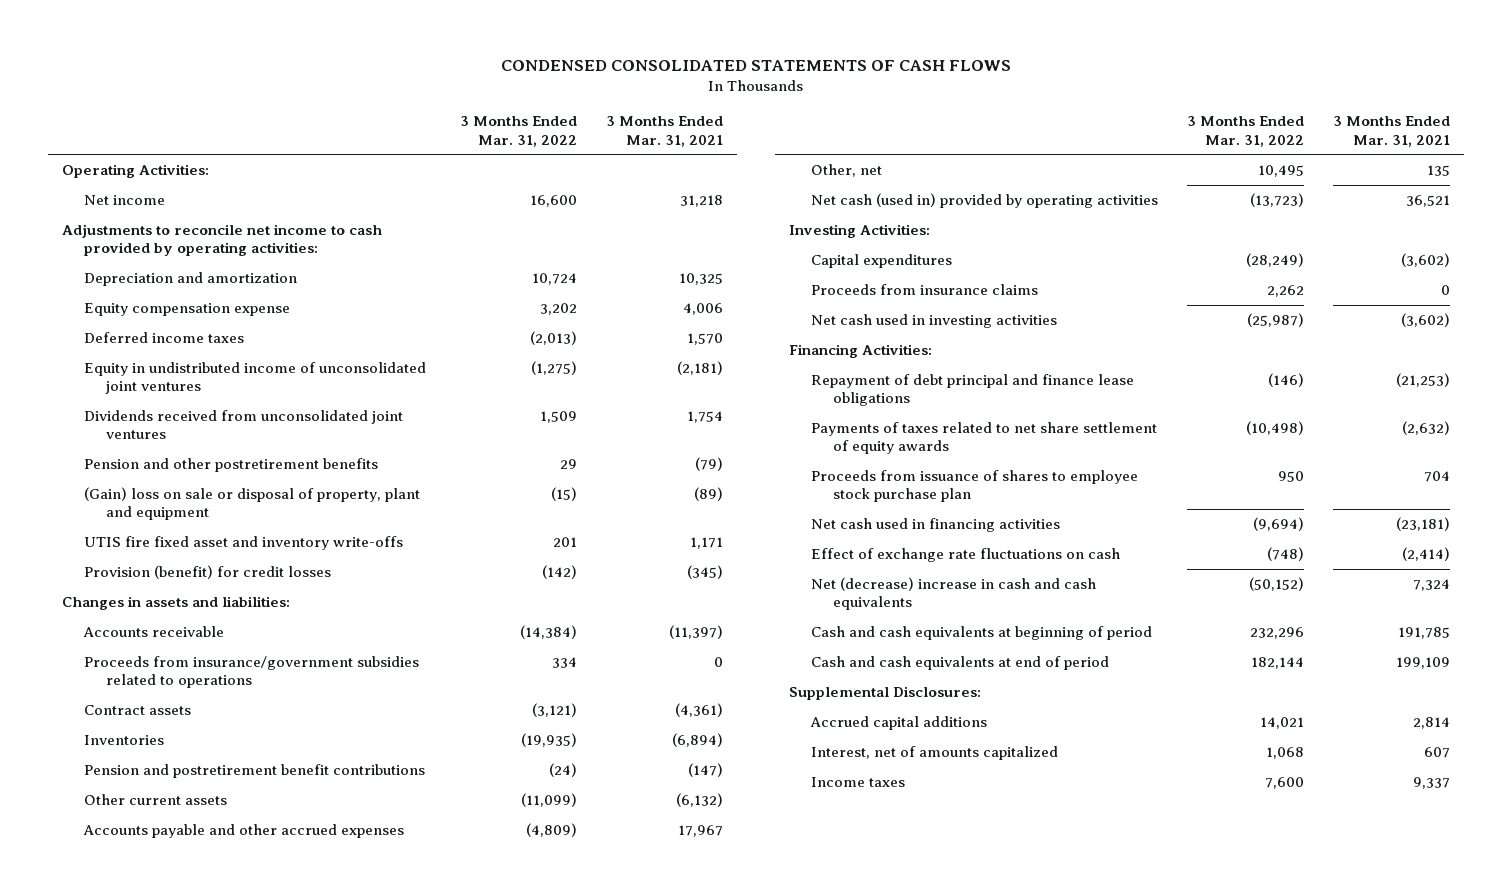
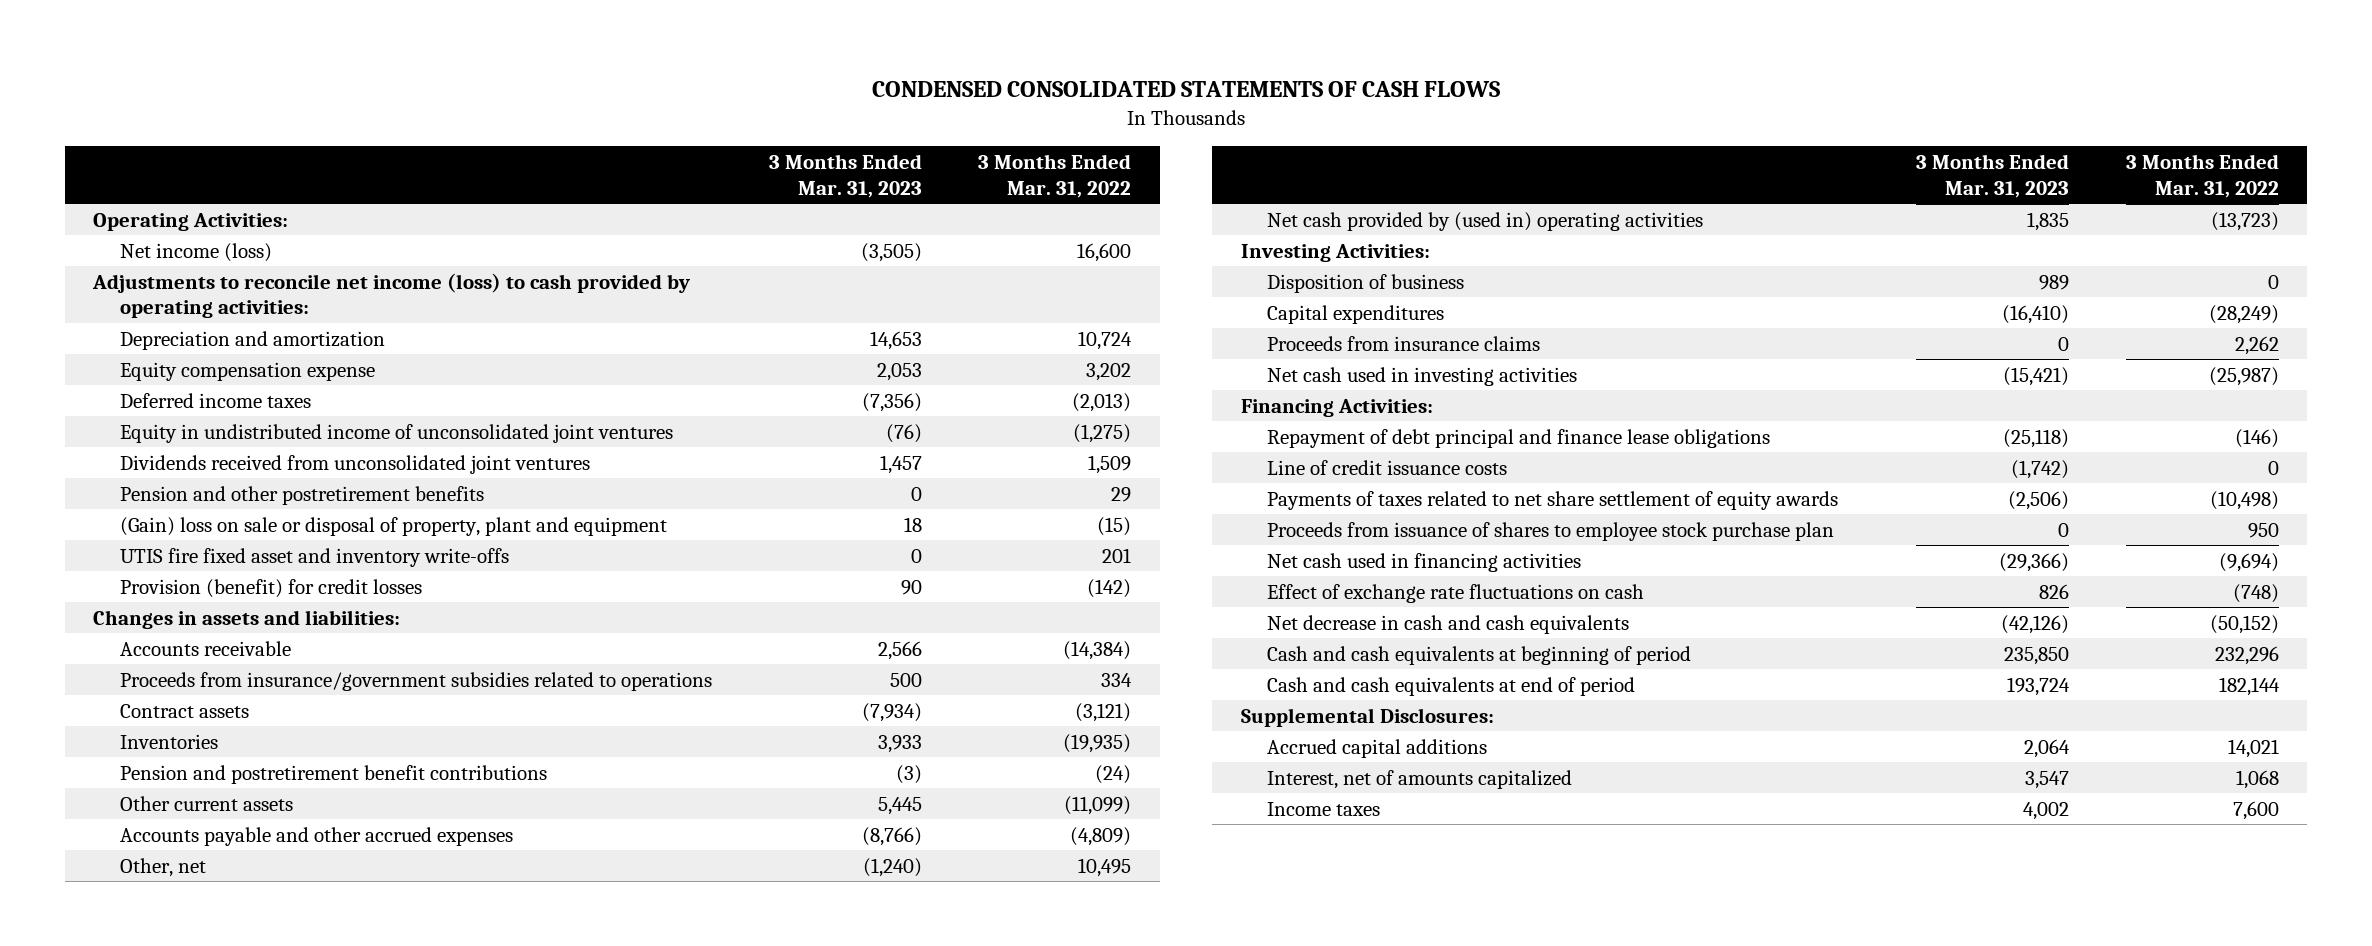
- | 3 Months Ended Mar. 31, 2022 | 3 Months Ended Mar. 31, 2021
+ | 3 Months Ended Mar. 31, 2023 | 3 Months Ended Mar. 31, 2022
- Net income | 16,600 | 31,218
- Adjustments to reconcile net income to cash provided by operating activities:
+ Net income (loss) | (3,505) | 16,600
+ Adjustments to reconcile net income (loss) to cash provided by operating activities:
- Net cash (used in) provided by operating activities | (13,723) | 36,521
+ Net cash provided by (used in) operating activities | 1,835 | (13,723)
+ Disposition of business | 989 | 0
+ Line of credit issuance costs | (1,742) | 0
- Net (decrease) increase in cash and cash equivalents | (50,152) | 7,324
+ Net decrease in cash and cash equivalents | (42,126) | (50,152)

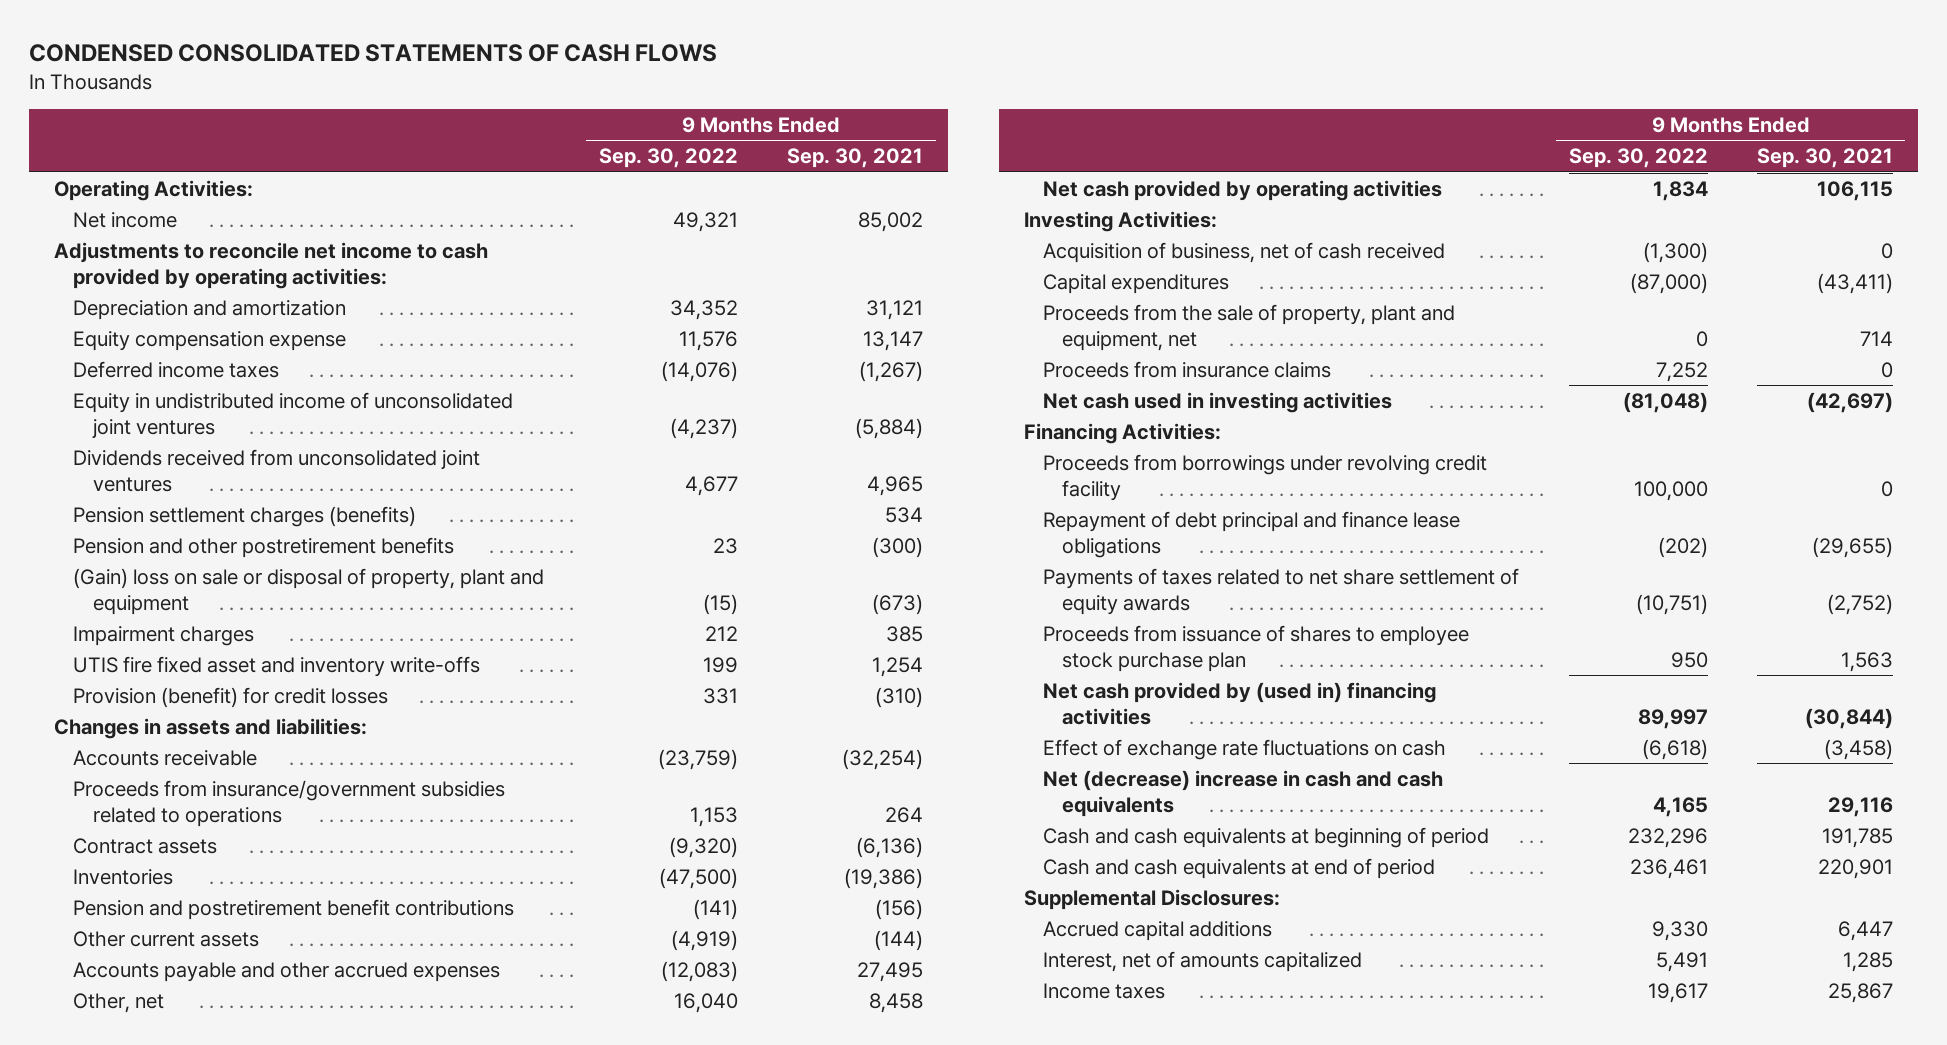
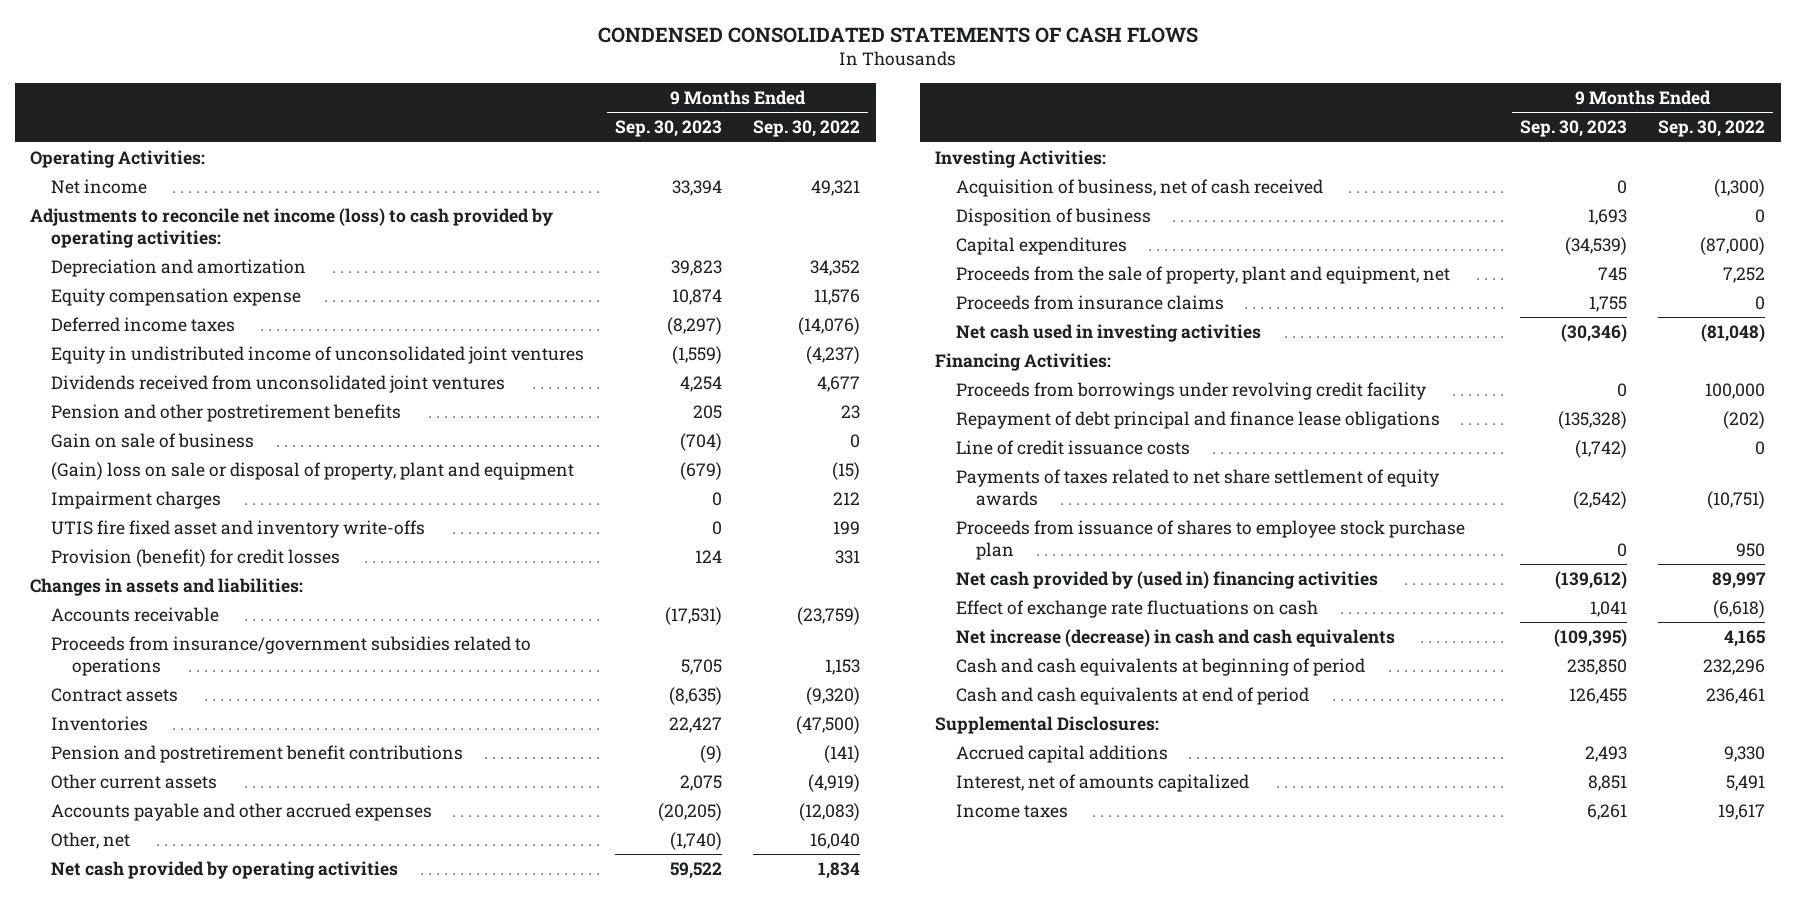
- | 9 Months Ended Sep. 30, 2022 | 9 Months Ended Sep. 30, 2021
+ | 9 Months Ended Sep. 30, 2023 | 9 Months Ended Sep. 30, 2022
- Adjustments to reconcile net income to cash provided by operating activities:
+ Adjustments to reconcile net income (loss) to cash provided by operating activities:
- Pension settlement charges (benefits) | | 534
+ Gain on sale of business | (704) | 0
+ Disposition of business | 1,693 | 0
- Proceeds from the sale of property, plant and equipment, net | 0 | 714
- Proceeds from insurance claims | 7,252 | 0
+ Proceeds from the sale of property, plant and equipment, net | 745 | 7,252
+ Proceeds from insurance claims | 1,755 | 0
+ Line of credit issuance costs | (1,742) | 0
- Net (decrease) increase in cash and cash equivalents | 4,165 | 29,116
+ Net increase (decrease) in cash and cash equivalents | (109,395) | 4,165

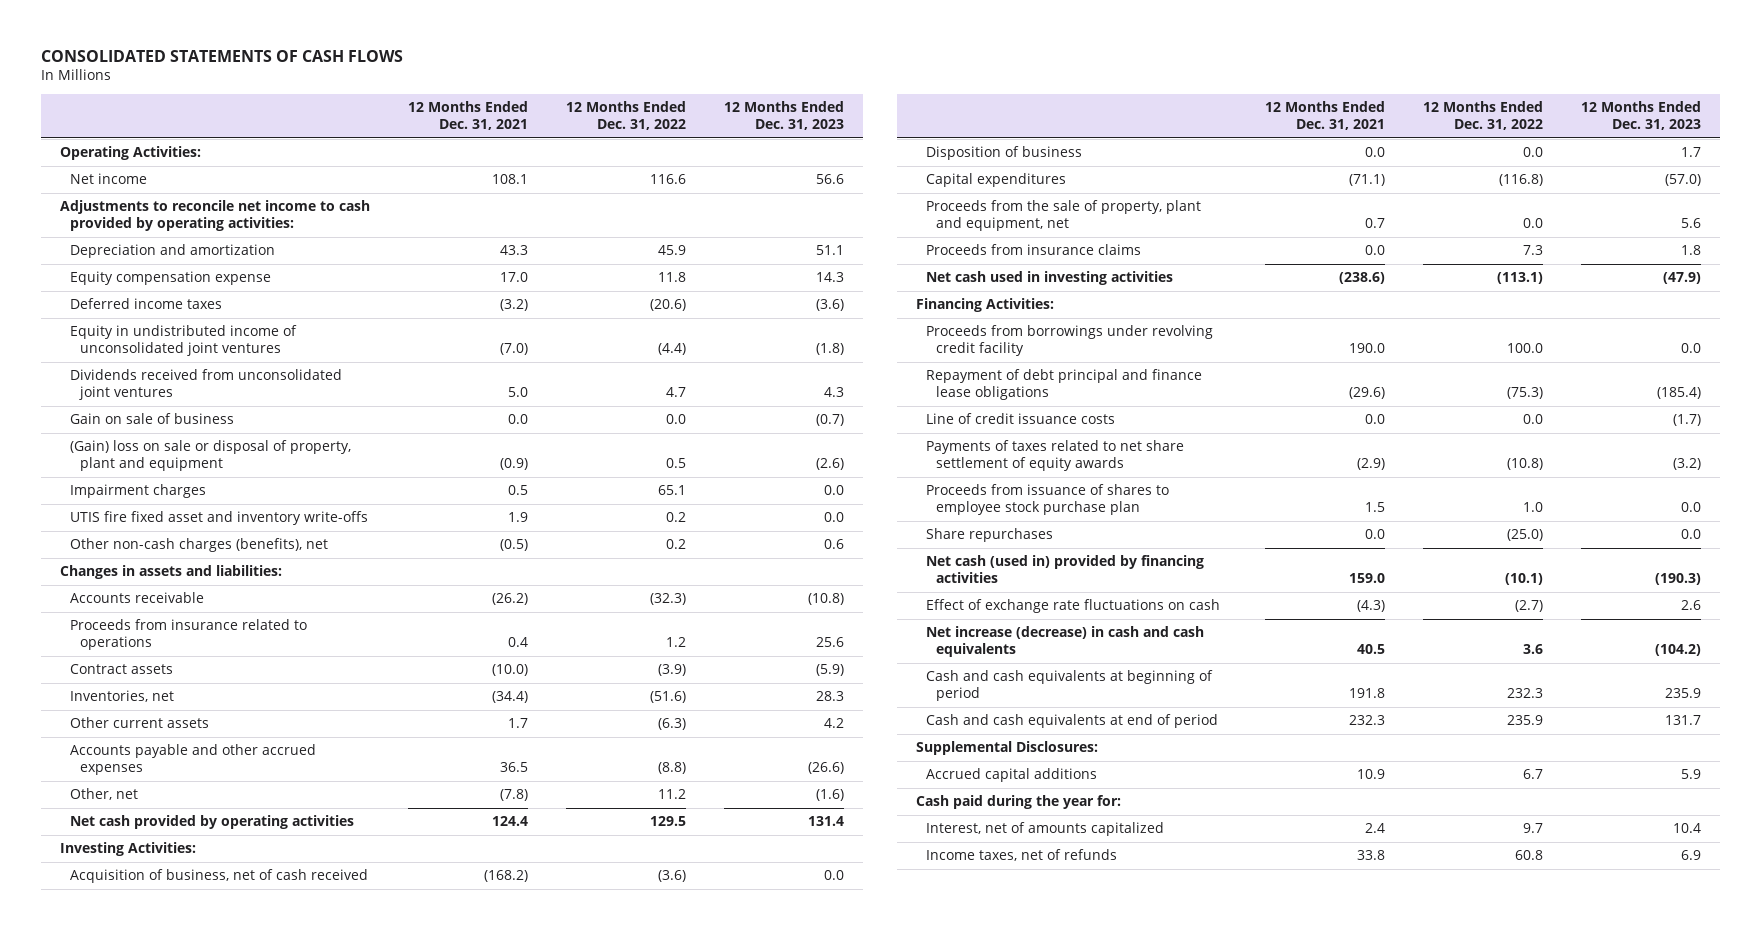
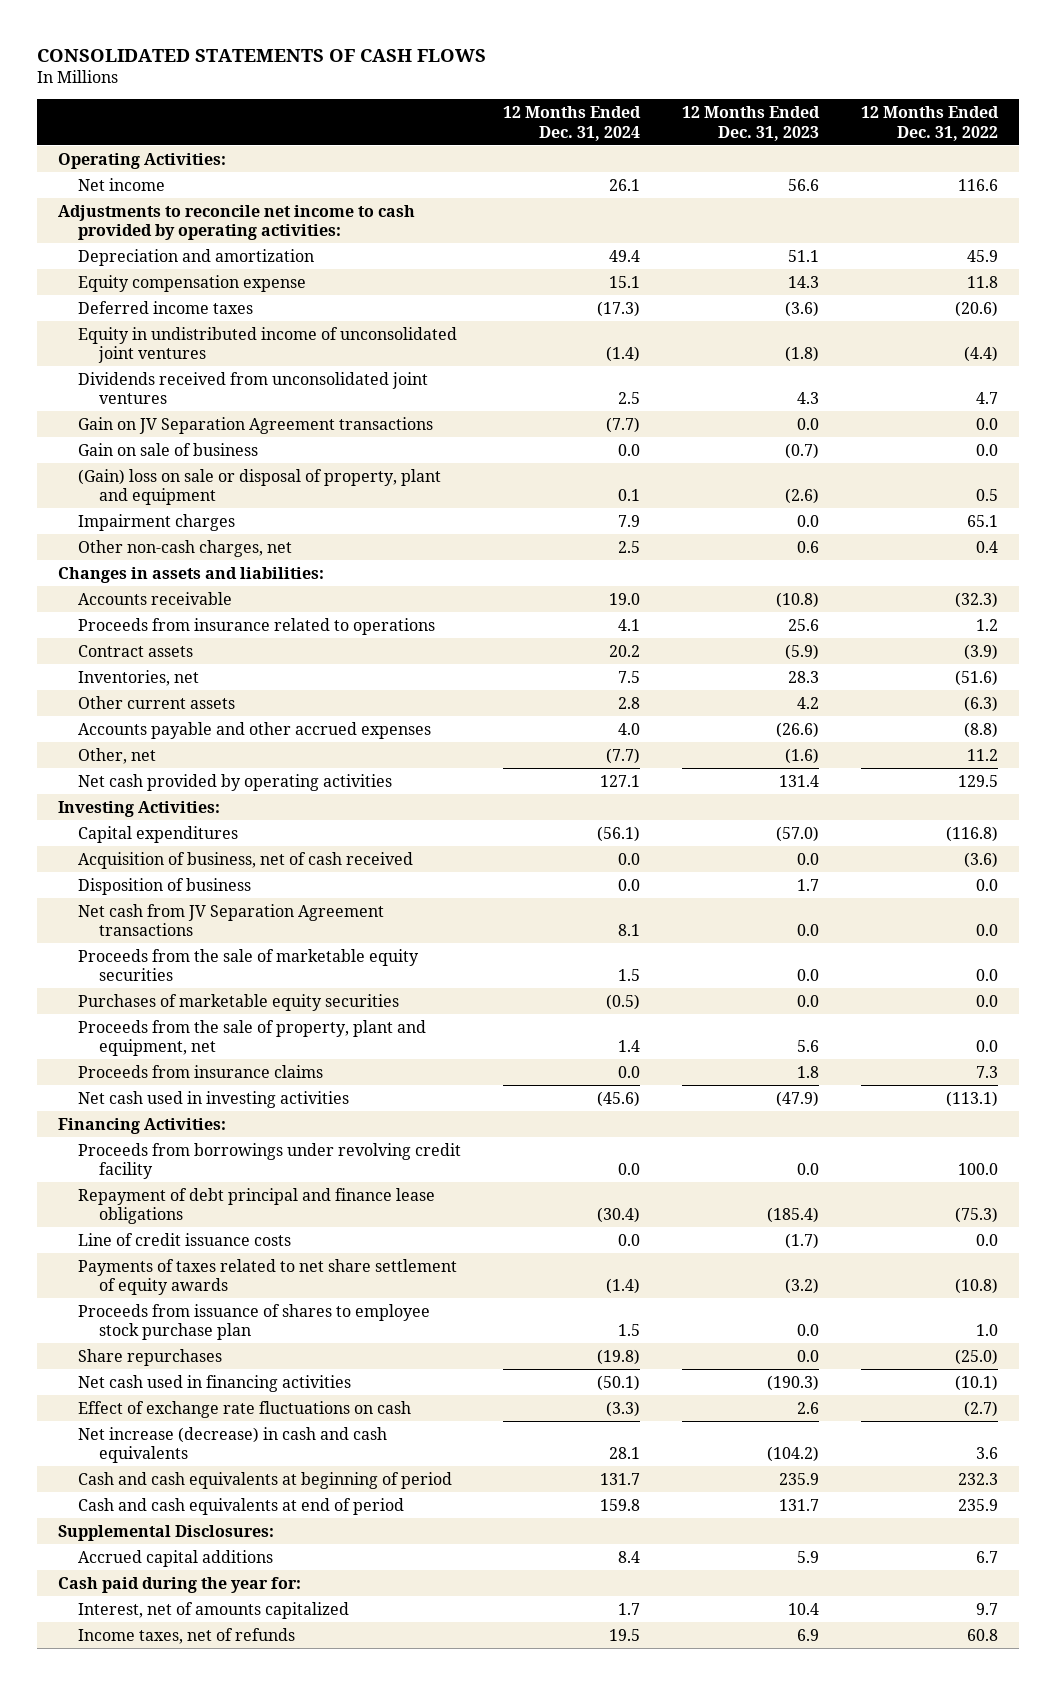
- | 12 Months Ended Dec. 31, 2021 | 12 Months Ended Dec. 31, 2022 | 12 Months Ended Dec. 31, 2023
+ | 12 Months Ended Dec. 31, 2024 | 12 Months Ended Dec. 31, 2023 | 12 Months Ended Dec. 31, 2022
+ Gain on JV Separation Agreement transactions | (7.7) | 0.0 | 0.0
- UTIS fire fixed asset and inventory write-offs | 1.9 | 0.2 | 0.0
- Other non-cash charges (benefits), net | (0.5) | 0.2 | 0.6
+ Other non-cash charges, net | 2.5 | 0.6 | 0.4
moved up: Capital expenditures | (56.1) | (57.0) | (116.8)
+ Net cash from JV Separation Agreement transactions | 8.1 | 0.0 | 0.0
+ Proceeds from the sale of marketable equity securities | 1.5 | 0.0 | 0.0
+ Purchases of marketable equity securities | (0.5) | 0.0 | 0.0
- Net cash (used in) provided by financing activities | 159.0 | (10.1) | (190.3)
+ Net cash used in financing activities | (50.1) | (190.3) | (10.1)

